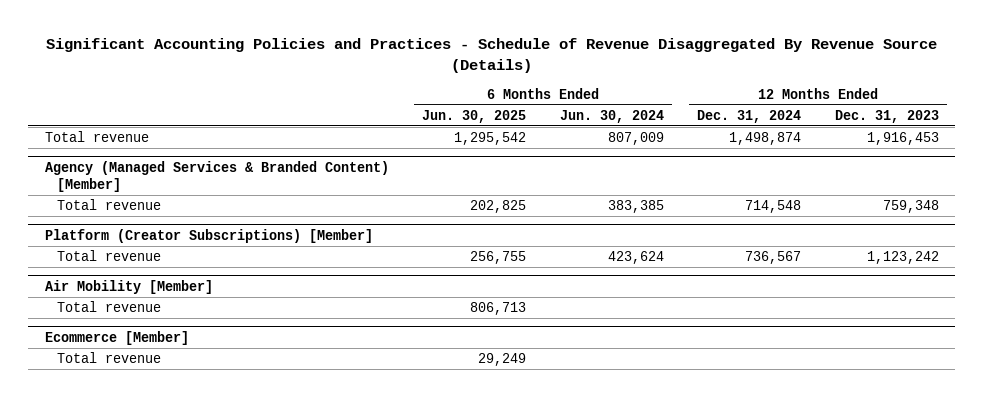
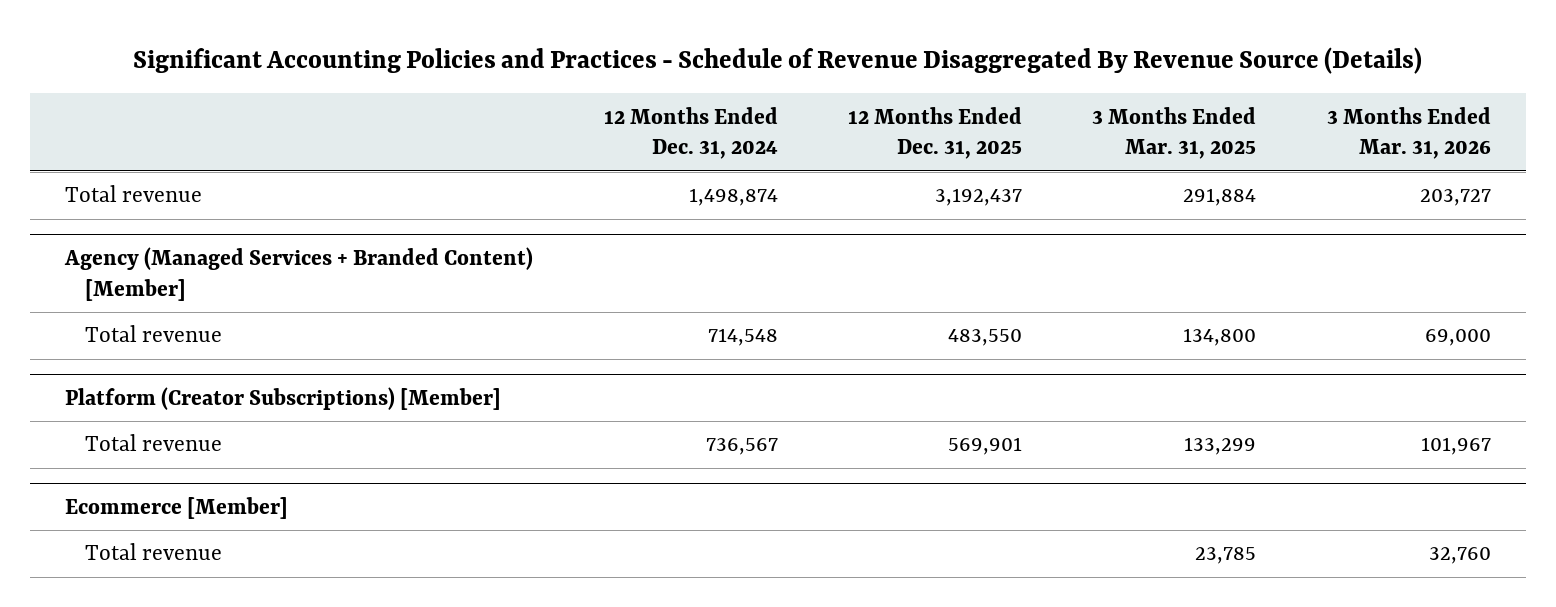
- | 6 Months Ended Jun. 30, 2025 | 6 Months Ended Jun. 30, 2024 | 12 Months Ended Dec. 31, 2024 | 12 Months Ended Dec. 31, 2023
+ | 12 Months Ended Dec. 31, 2024 | 12 Months Ended Dec. 31, 2025 | 3 Months Ended Mar. 31, 2025 | 3 Months Ended Mar. 31, 2026
- Agency (Managed Services & Branded Content) [Member]
+ Agency (Managed Services + Branded Content) [Member]
- Air Mobility [Member]
- Total revenue | 806,713 | | |

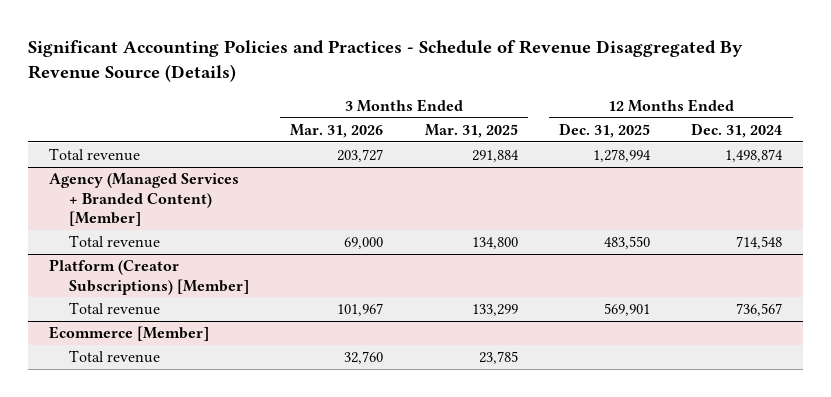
- | 12 Months Ended Dec. 31, 2024 | 12 Months Ended Dec. 31, 2025 | 3 Months Ended Mar. 31, 2025 | 3 Months Ended Mar. 31, 2026
+ | 3 Months Ended Mar. 31, 2026 | 3 Months Ended Mar. 31, 2025 | 12 Months Ended Dec. 31, 2025 | 12 Months Ended Dec. 31, 2024
- Total revenue | 1,498,874 | 3,192,437 | 291,884 | 203,727
+ Total revenue | 203,727 | 291,884 | 1,278,994 | 1,498,874

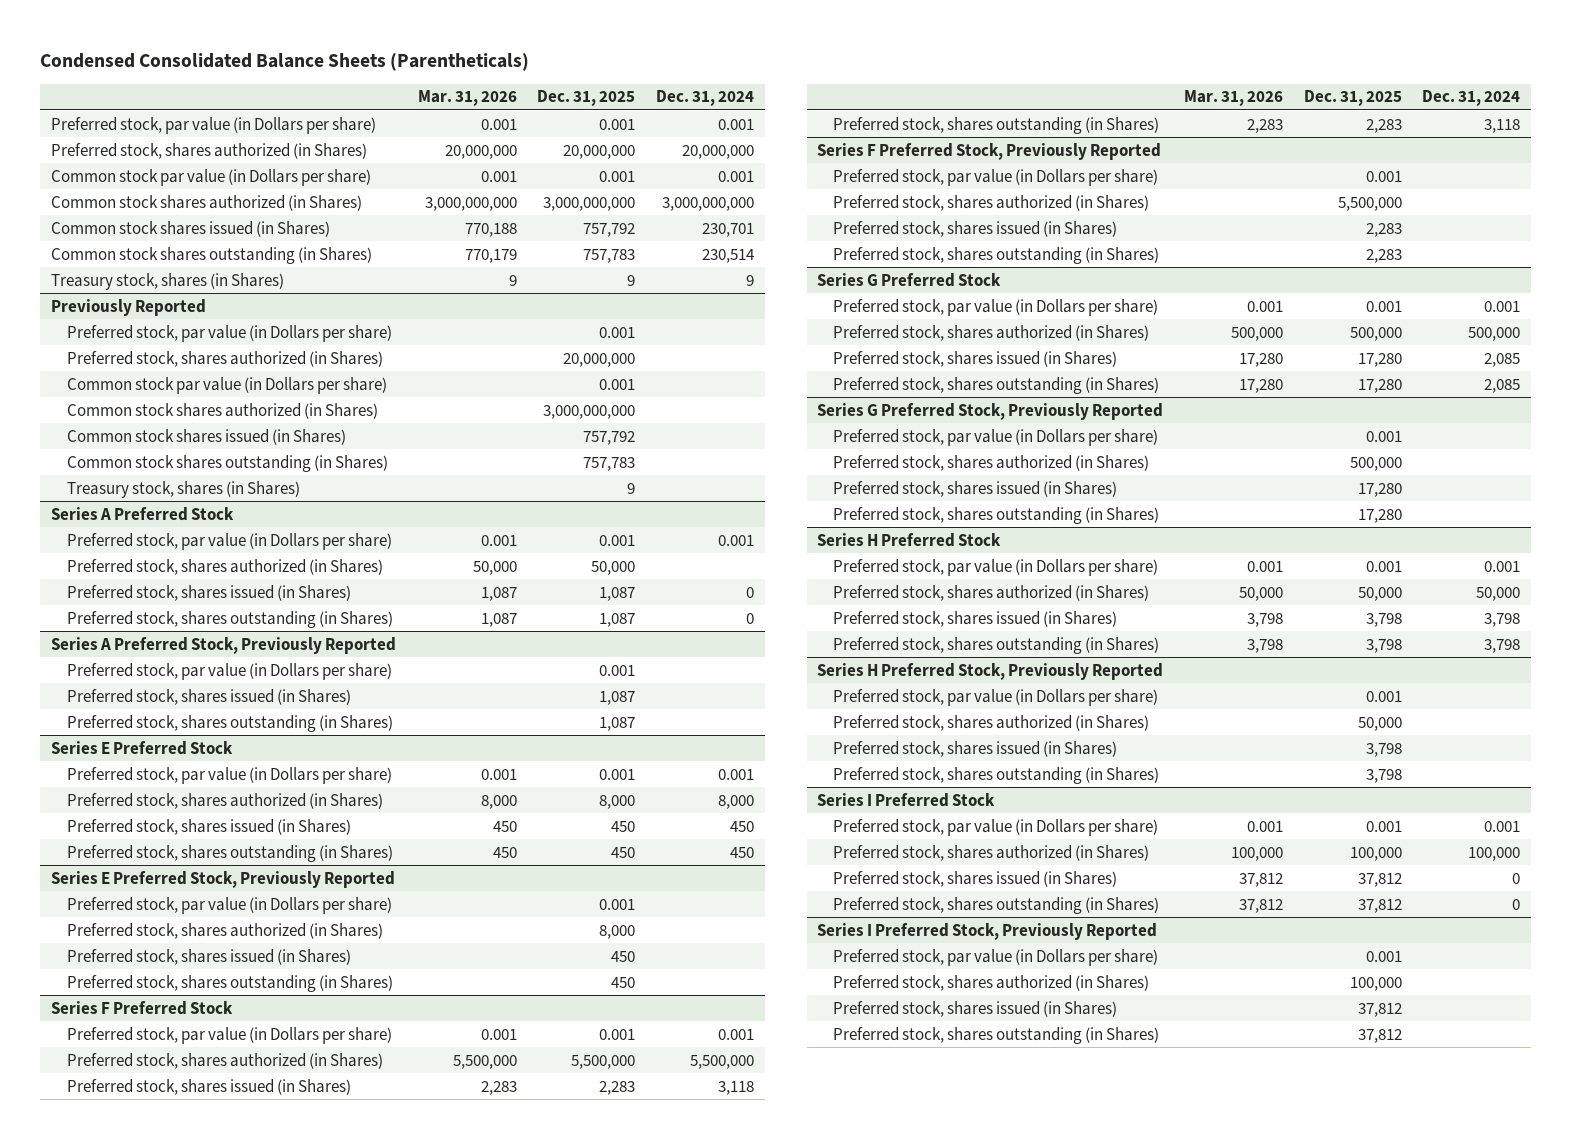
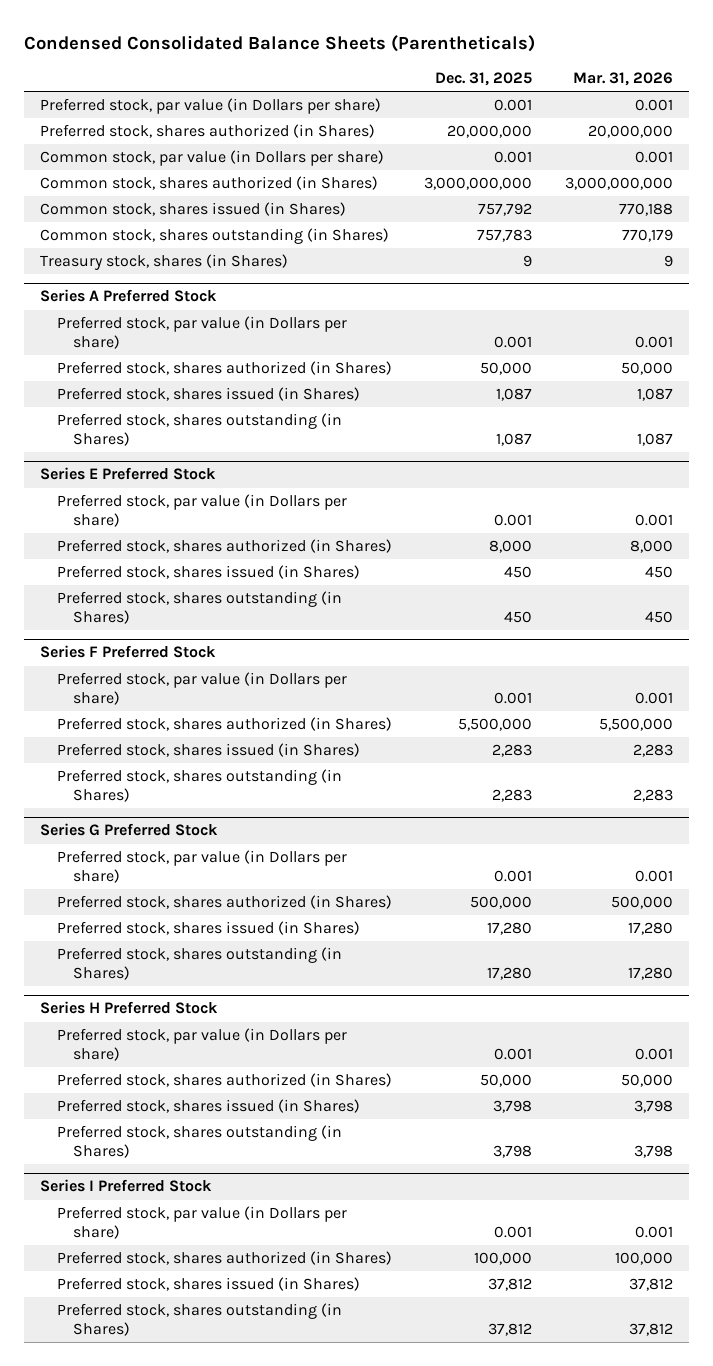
- | Mar. 31, 2026 | Dec. 31, 2025 | Dec. 31, 2024
+ | Dec. 31, 2025 | Mar. 31, 2026
- Common stock par value (in Dollars per share) | 0.001 | 0.001 | 0.001
- Common stock shares authorized (in Shares) | 3,000,000,000 | 3,000,000,000 | 3,000,000,000
- Common stock shares issued (in Shares) | 770,188 | 757,792 | 230,701
- Common stock shares outstanding (in Shares) | 770,179 | 757,783 | 230,514
+ Common stock, par value (in Dollars per share) | 0.001 | 0.001
+ Common stock, shares authorized (in Shares) | 3,000,000,000 | 3,000,000,000
+ Common stock, shares issued (in Shares) | 757,792 | 770,188
+ Common stock, shares outstanding (in Shares) | 757,783 | 770,179
- Previously Reported
- Preferred stock, par value (in Dollars per share) | | 0.001 |
- Preferred stock, shares authorized (in Shares) | | 20,000,000 |
- Common stock par value (in Dollars per share) | | 0.001 |
- Common stock shares authorized (in Shares) | | 3,000,000,000 |
- Common stock shares issued (in Shares) | | 757,792 |
- Common stock shares outstanding (in Shares) | | 757,783 |
- Treasury stock, shares (in Shares) | | 9 |
- Series A Preferred Stock, Previously Reported
- Preferred stock, par value (in Dollars per share) | | 0.001 |
- Preferred stock, shares issued (in Shares) | | 1,087 |
- Preferred stock, shares outstanding (in Shares) | | 1,087 |
- Series E Preferred Stock, Previously Reported
- Preferred stock, par value (in Dollars per share) | | 0.001 |
- Preferred stock, shares authorized (in Shares) | | 8,000 |
- Preferred stock, shares issued (in Shares) | | 450 |
- Preferred stock, shares outstanding (in Shares) | | 450 |
- Series F Preferred Stock, Previously Reported
- Preferred stock, par value (in Dollars per share) | | 0.001 |
- Preferred stock, shares authorized (in Shares) | | 5,500,000 |
- Preferred stock, shares issued (in Shares) | | 2,283 |
- Preferred stock, shares outstanding (in Shares) | | 2,283 |
- Series G Preferred Stock, Previously Reported
- Preferred stock, par value (in Dollars per share) | | 0.001 |
- Preferred stock, shares authorized (in Shares) | | 500,000 |
- Preferred stock, shares issued (in Shares) | | 17,280 |
- Preferred stock, shares outstanding (in Shares) | | 17,280 |
- Series H Preferred Stock, Previously Reported
- Preferred stock, par value (in Dollars per share) | | 0.001 |
- Preferred stock, shares authorized (in Shares) | | 50,000 |
- Preferred stock, shares issued (in Shares) | | 3,798 |
- Preferred stock, shares outstanding (in Shares) | | 3,798 |
- Series I Preferred Stock, Previously Reported
- Preferred stock, par value (in Dollars per share) | | 0.001 |
- Preferred stock, shares authorized (in Shares) | | 100,000 |
- Preferred stock, shares issued (in Shares) | | 37,812 |
- Preferred stock, shares outstanding (in Shares) | | 37,812 |

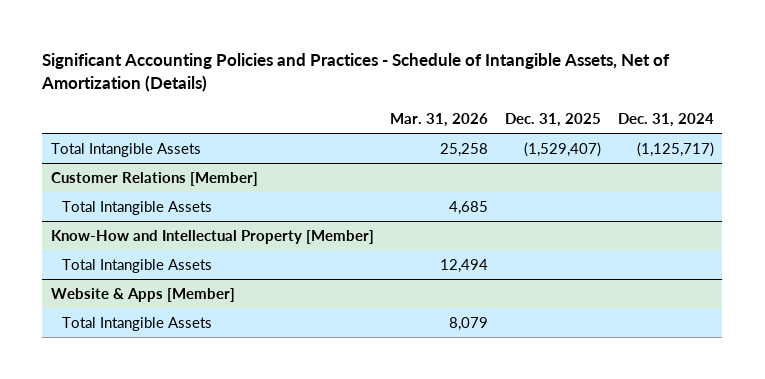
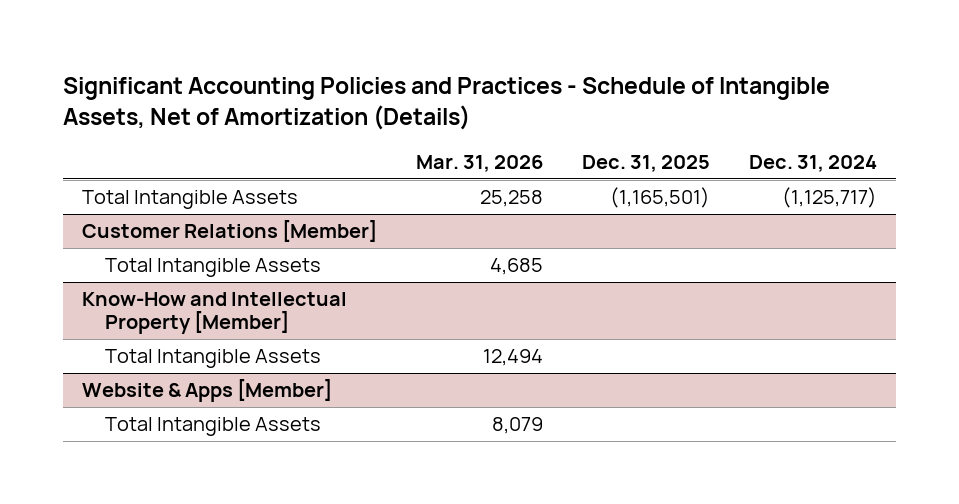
- Total Intangible Assets | 25,258 | (1,529,407) | (1,125,717)
+ Total Intangible Assets | 25,258 | (1,165,501) | (1,125,717)

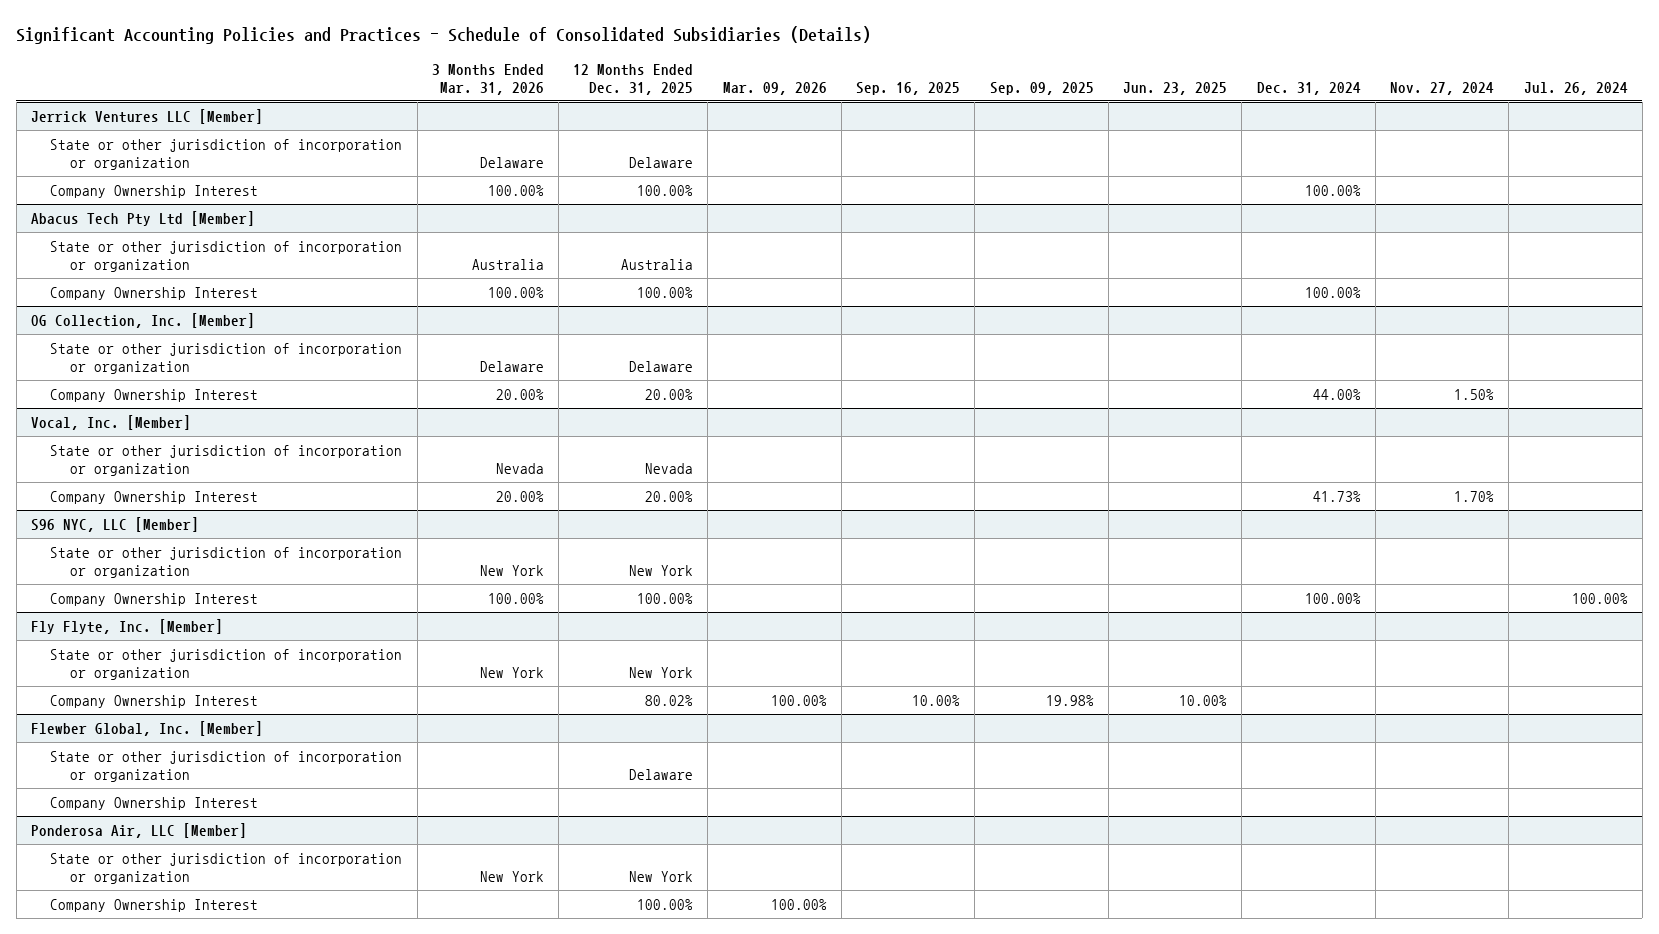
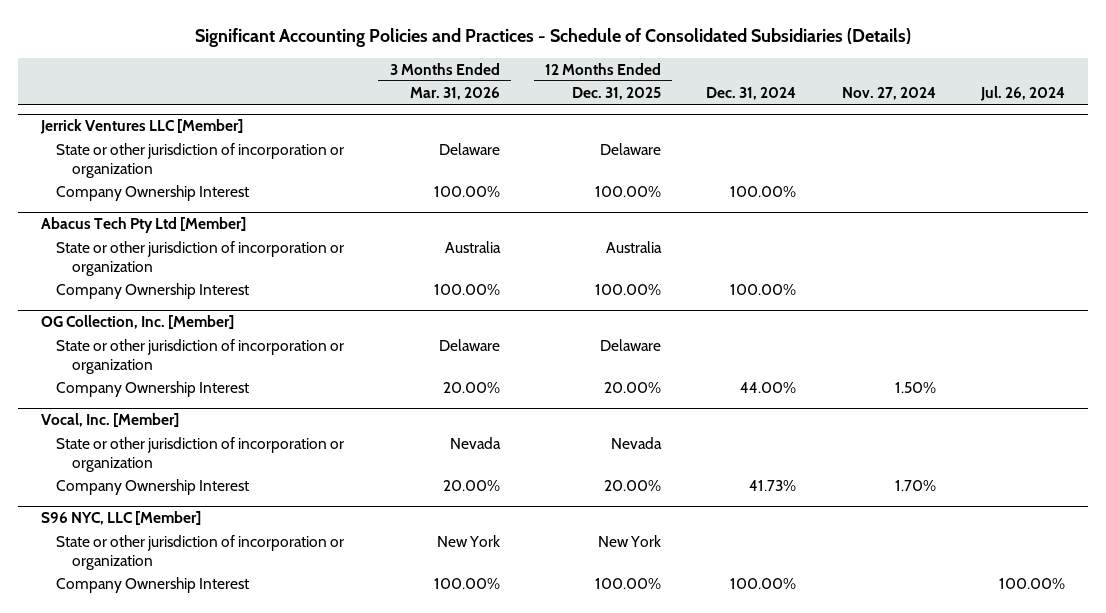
- | 3 Months Ended Mar. 31, 2026 | 12 Months Ended Dec. 31, 2025 | Mar. 09, 2026 | Sep. 16, 2025 | Sep. 09, 2025 | Jun. 23, 2025 | Dec. 31, 2024 | Nov. 27, 2024 | Jul. 26, 2024
+ | 3 Months Ended Mar. 31, 2026 | 12 Months Ended Dec. 31, 2025 | Dec. 31, 2024 | Nov. 27, 2024 | Jul. 26, 2024
- Fly Flyte, Inc. [Member]
- State or other jurisdiction of incorporation or organization | New York | New York | | | | | | |
- Company Ownership Interest | | 80.02% | 100.00% | 10.00% | 19.98% | 10.00% | | |
- Flewber Global, Inc. [Member]
- State or other jurisdiction of incorporation or organization | | Delaware | | | | | | |
- Company Ownership Interest
- Ponderosa Air, LLC [Member]
- State or other jurisdiction of incorporation or organization | New York | New York | | | | | | |
- Company Ownership Interest | | 100.00% | 100.00% | | | | | |

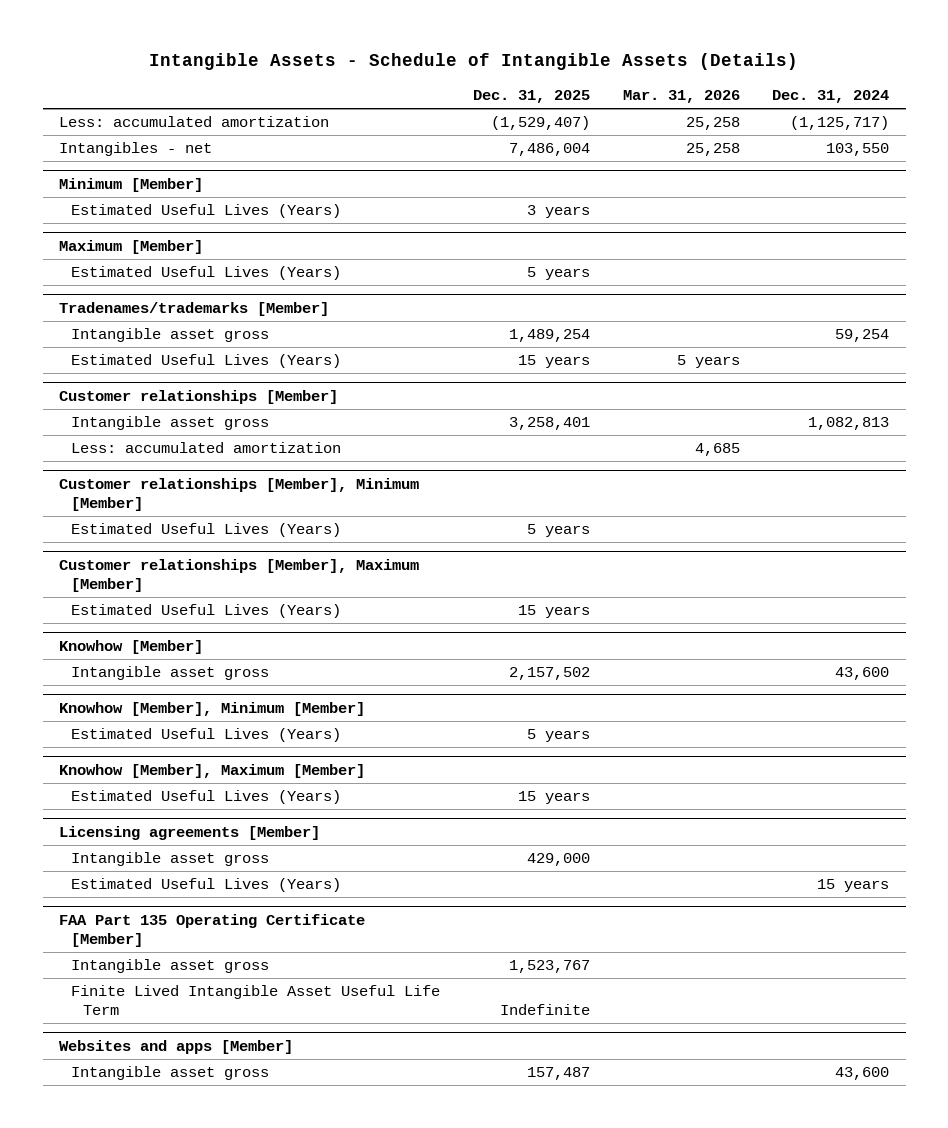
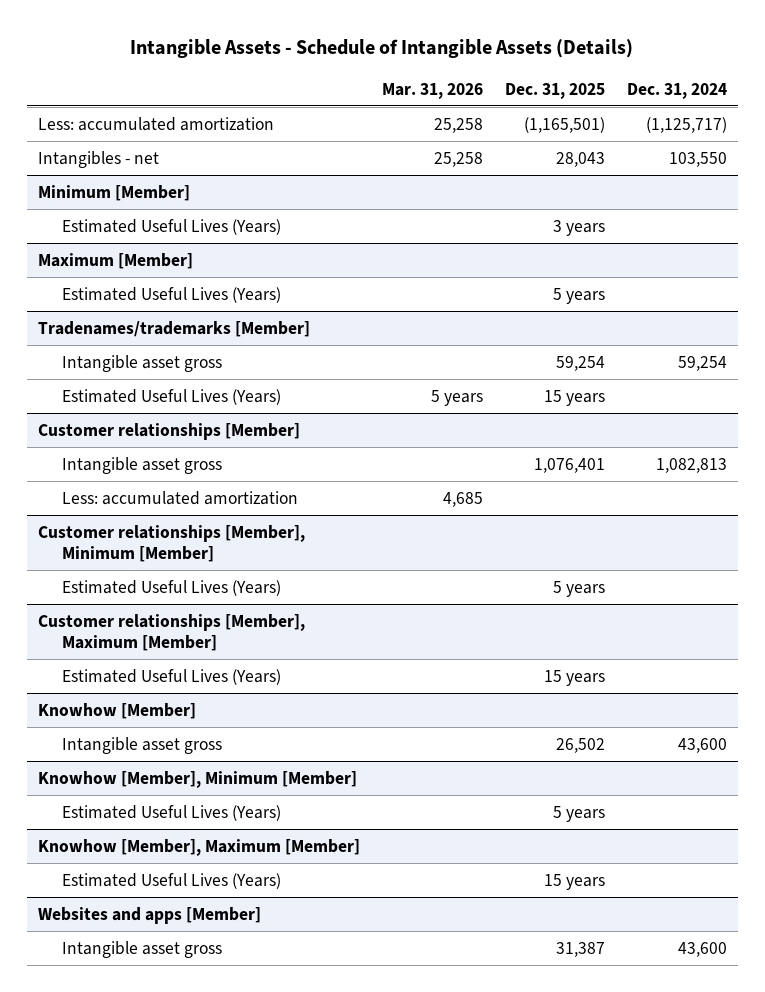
- | Dec. 31, 2025 | Mar. 31, 2026 | Dec. 31, 2024
+ | Mar. 31, 2026 | Dec. 31, 2025 | Dec. 31, 2024
- Less: accumulated amortization | (1,529,407) | 25,258 | (1,125,717)
- Intangibles - net | 7,486,004 | 25,258 | 103,550
+ Less: accumulated amortization | 25,258 | (1,165,501) | (1,125,717)
+ Intangibles - net | 25,258 | 28,043 | 103,550
@ Tradenames/trademarks [Member]
- Intangible asset gross | 1,489,254 | | 59,254
+ Intangible asset gross | | 59,254 | 59,254
@ Customer relationships [Member]
- Intangible asset gross | 3,258,401 | | 1,082,813
+ Intangible asset gross | | 1,076,401 | 1,082,813
@ Knowhow [Member]
- Intangible asset gross | 2,157,502 | | 43,600
+ Intangible asset gross | | 26,502 | 43,600
- Licensing agreements [Member]
- Intangible asset gross | 429,000 | |
- Estimated Useful Lives (Years) | | | 15 years
- FAA Part 135 Operating Certificate [Member]
- Intangible asset gross | 1,523,767 | |
- Finite Lived Intangible Asset Useful Life Term | Indefinite | |
@ Websites and apps [Member]
- Intangible asset gross | 157,487 | | 43,600
+ Intangible asset gross | | 31,387 | 43,600

